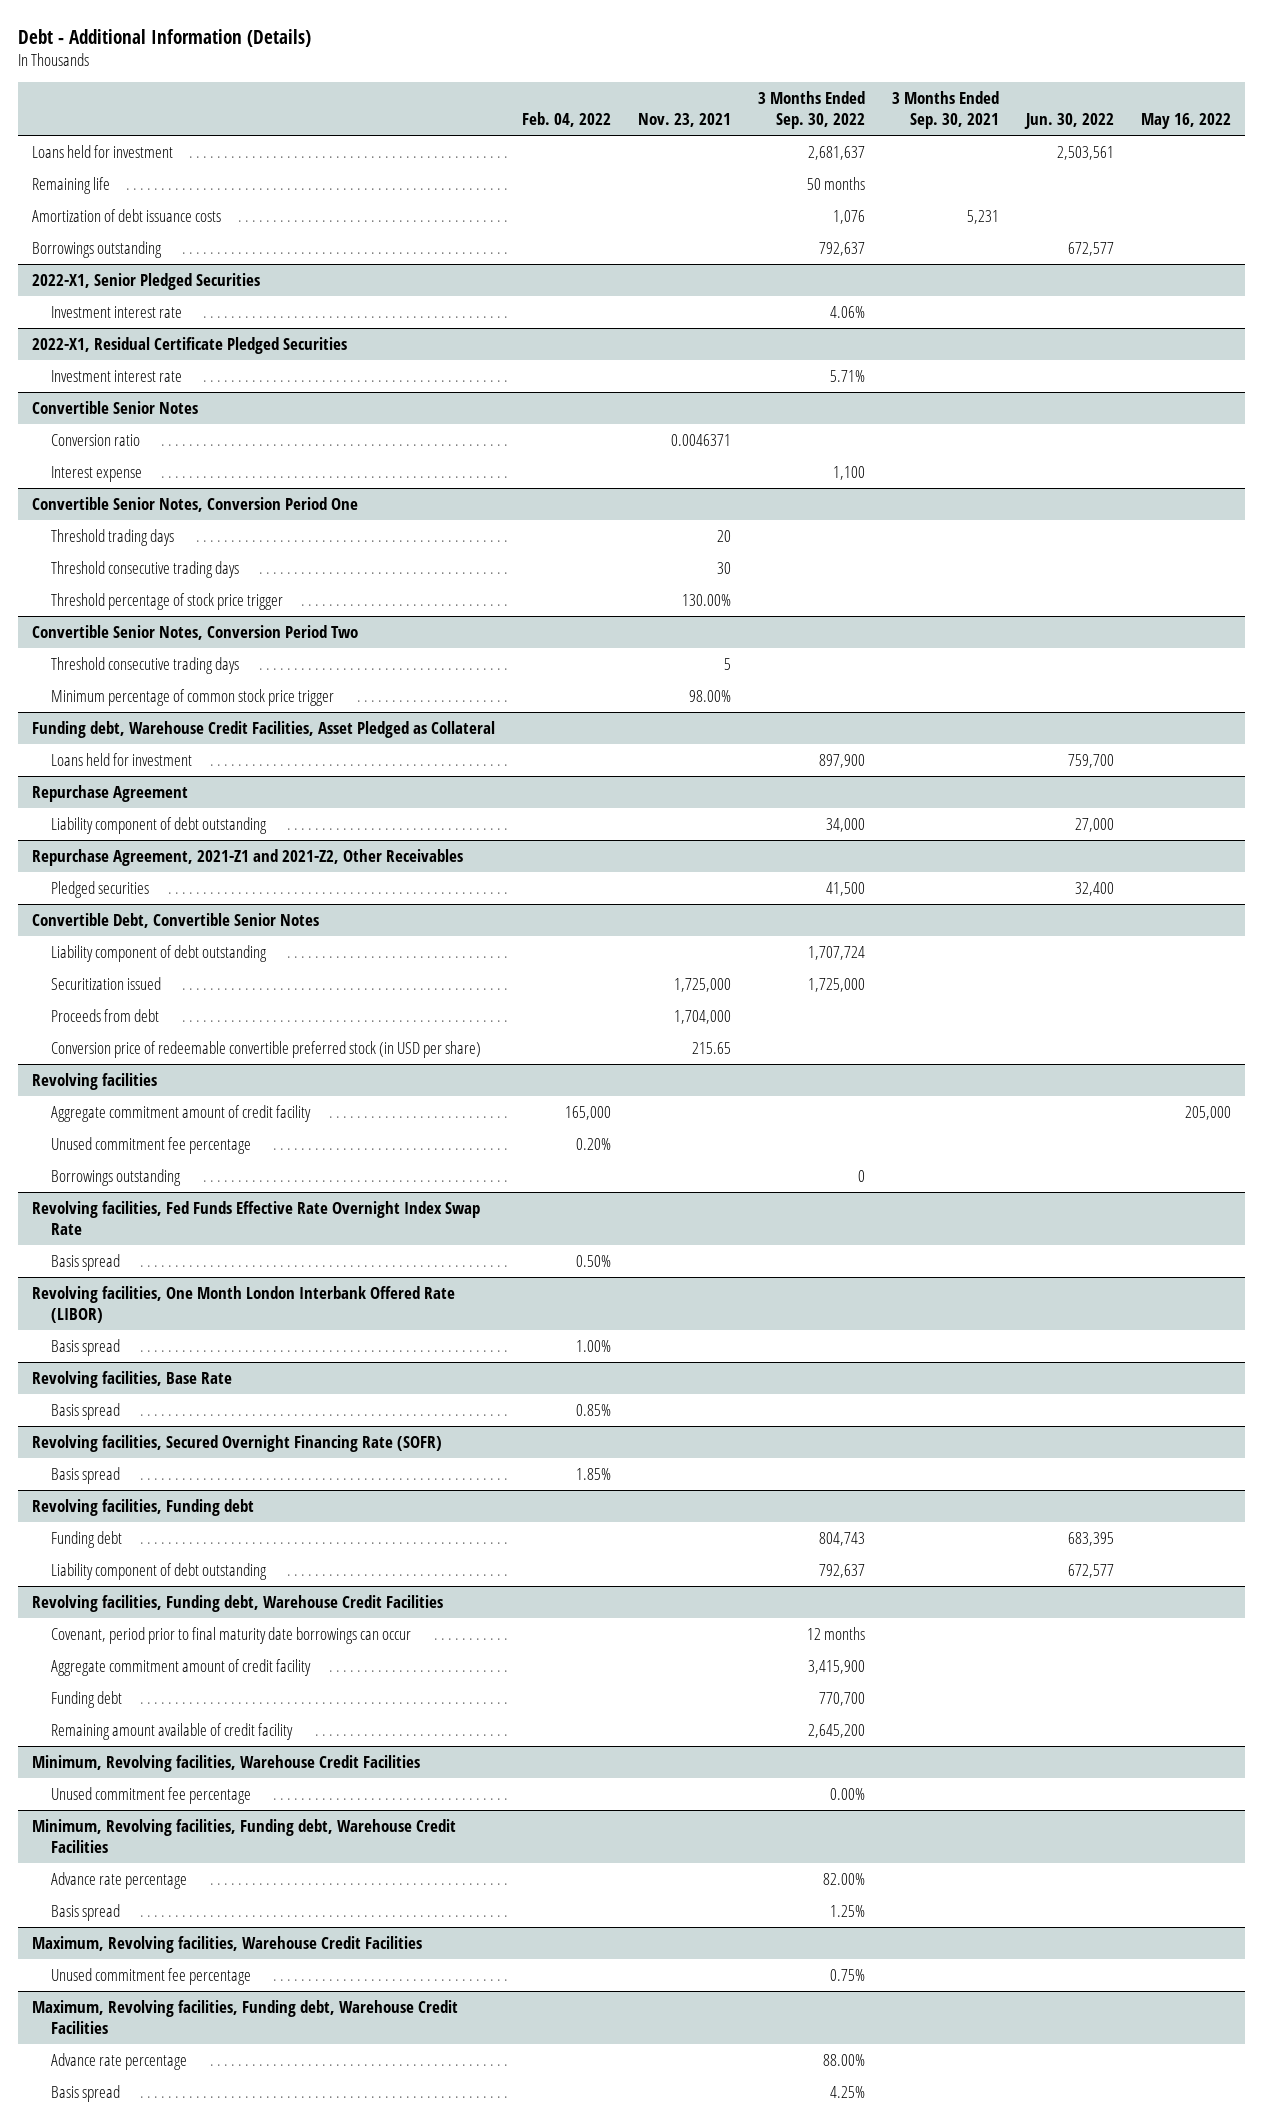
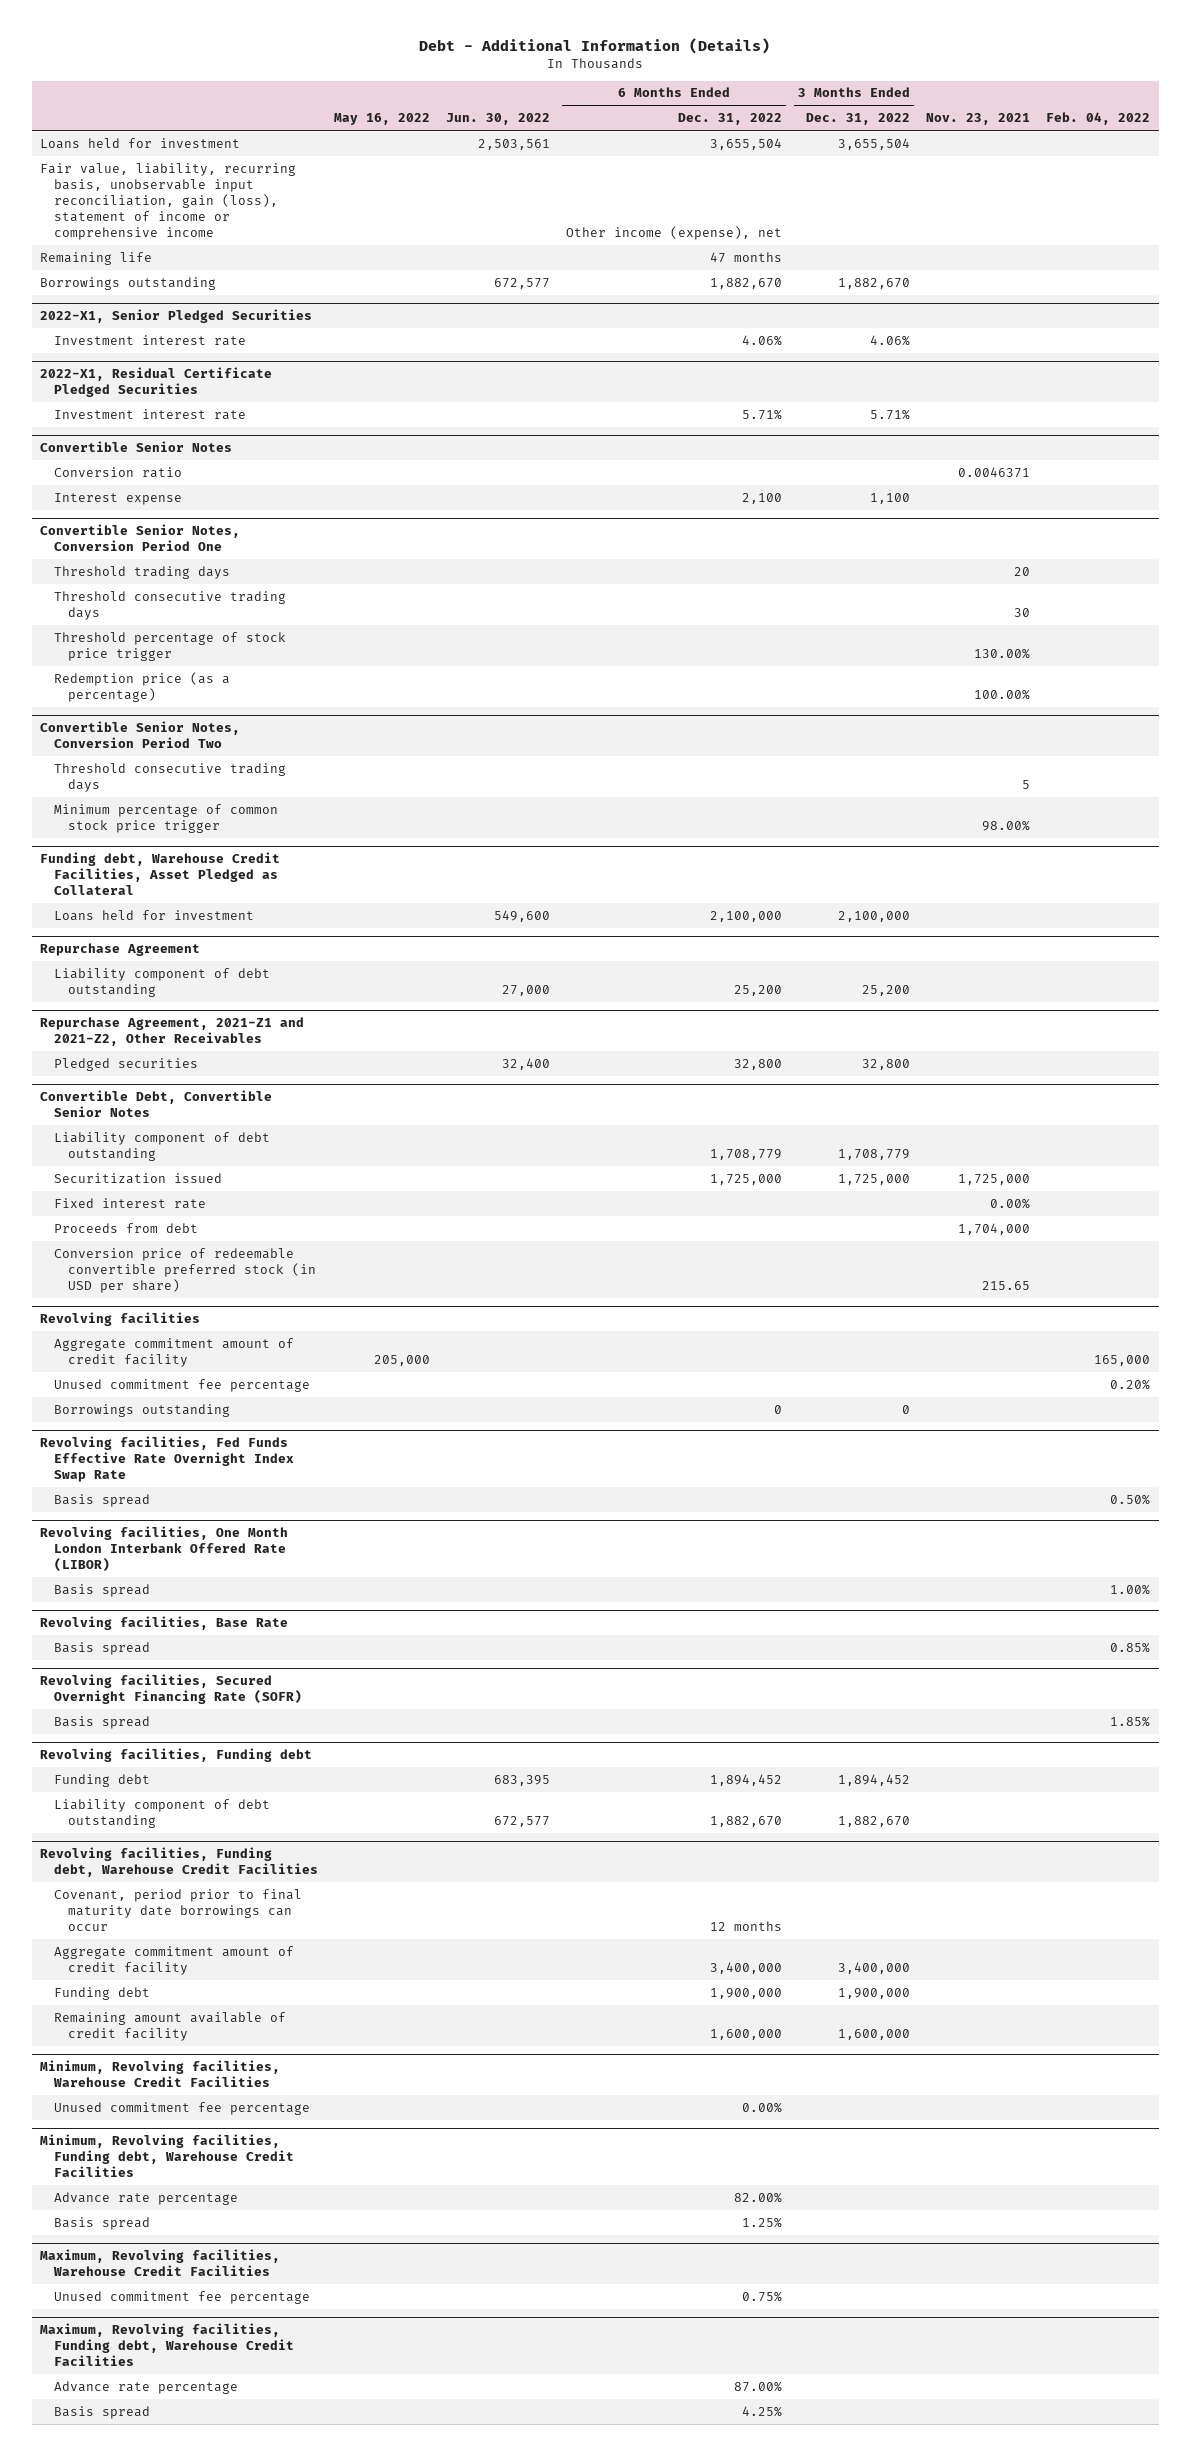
- | Feb. 04, 2022 | Nov. 23, 2021 | 3 Months Ended Sep. 30, 2022 | 3 Months Ended Sep. 30, 2021 | Jun. 30, 2022 | May 16, 2022
+ | May 16, 2022 | Jun. 30, 2022 | 6 Months Ended Dec. 31, 2022 | 3 Months Ended Dec. 31, 2022 | Nov. 23, 2021 | Feb. 04, 2022
+ Fair value, liability, recurring basis, unobservable input reconciliation, gain (loss), statement of income or comprehensive income | | | Other income (expense), net | | |
- Amortization of debt issuance costs | | | 1,076 | 5,231 | |
@ Convertible Senior Notes, Conversion Period One
+ Redemption price (as a percentage) | | | | | 100.00% |
@ Funding debt, Warehouse Credit Facilities, Asset Pledged as Collateral
- Loans held for investment | | | 897,900 | | 759,700 |
+ Loans held for investment | | 549,600 | 2,100,000 | 2,100,000 | |
@ Convertible Debt, Convertible Senior Notes
+ Fixed interest rate | | | | | 0.00% |

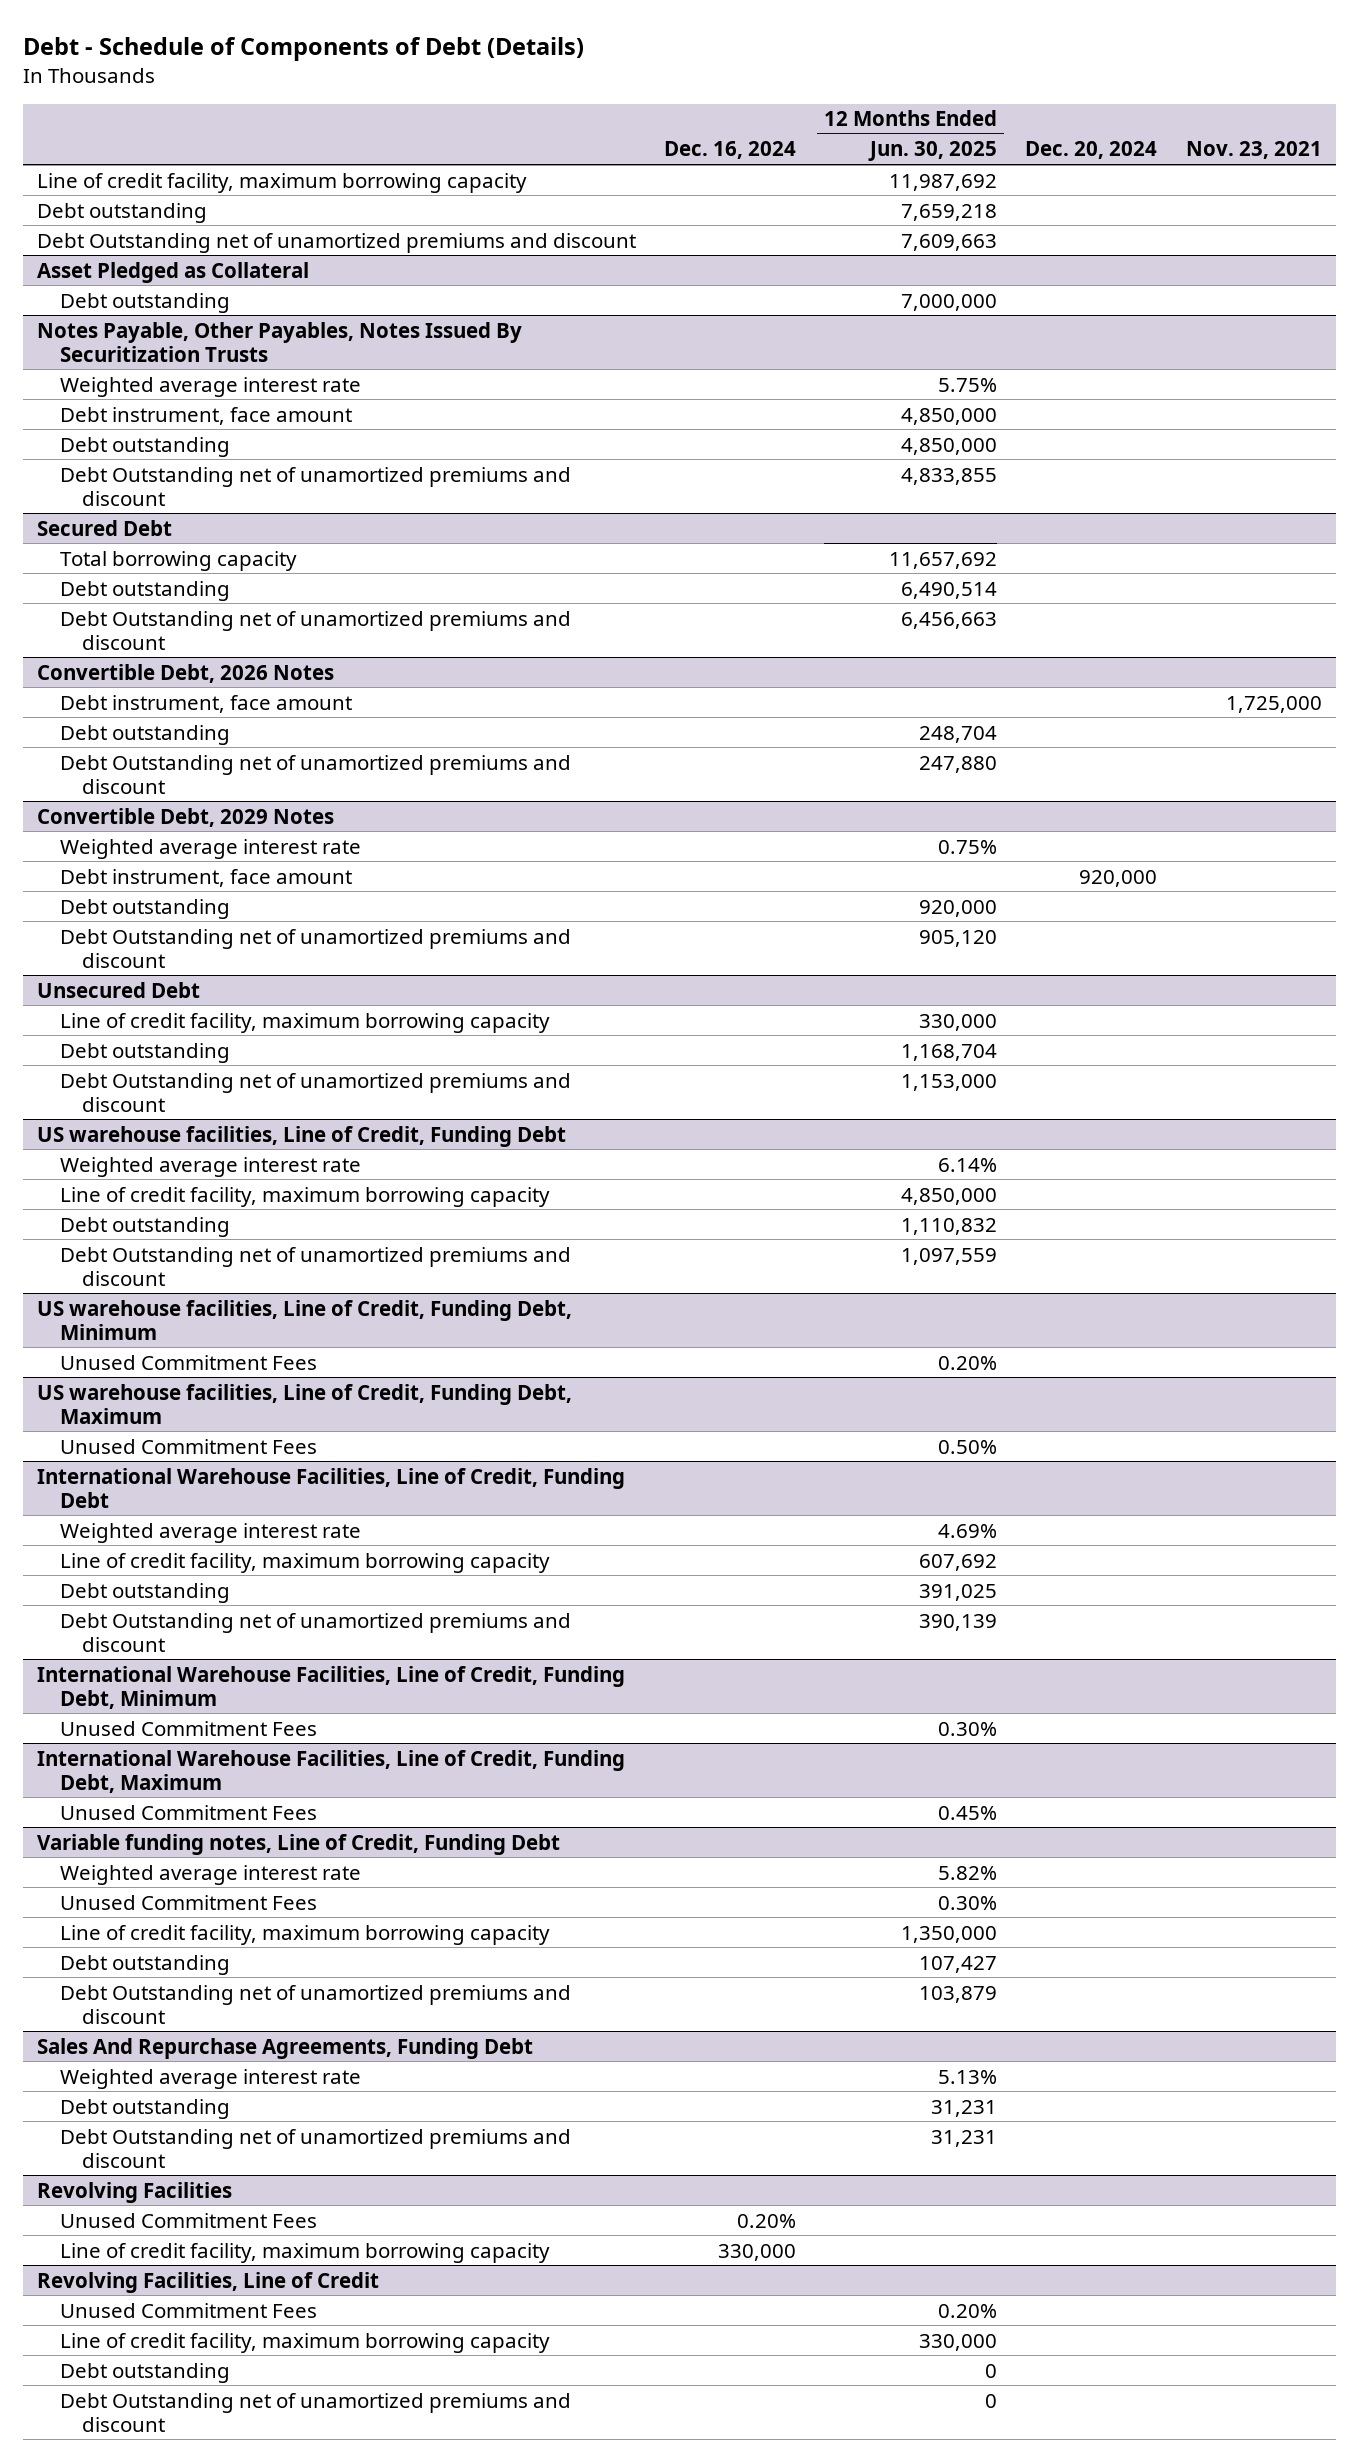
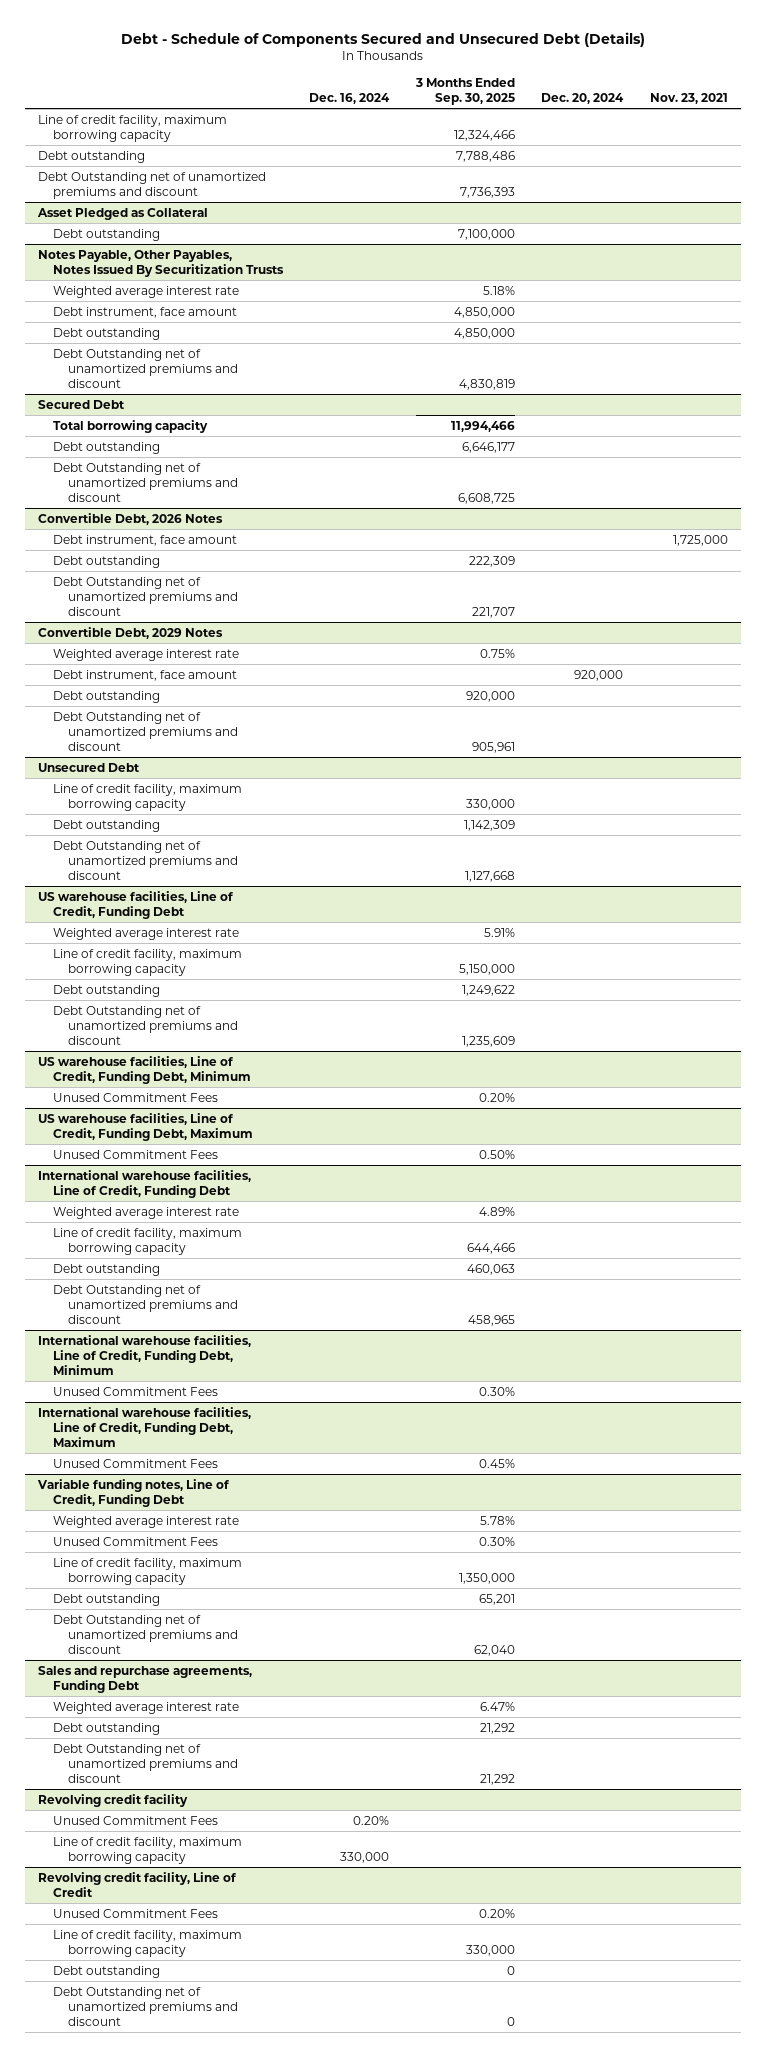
- Debt - Schedule of Components of Debt (Details)
+ Debt - Schedule of Components Secured and Unsecured Debt (Details)
- | Dec. 16, 2024 | 12 Months Ended Jun. 30, 2025 | Dec. 20, 2024 | Nov. 23, 2021
+ | Dec. 16, 2024 | 3 Months Ended Sep. 30, 2025 | Dec. 20, 2024 | Nov. 23, 2021
- International Warehouse Facilities, Line of Credit, Funding Debt
+ International warehouse facilities, Line of Credit, Funding Debt
- International Warehouse Facilities, Line of Credit, Funding Debt, Minimum
+ International warehouse facilities, Line of Credit, Funding Debt, Minimum
- International Warehouse Facilities, Line of Credit, Funding Debt, Maximum
+ International warehouse facilities, Line of Credit, Funding Debt, Maximum
- Sales And Repurchase Agreements, Funding Debt
+ Sales and repurchase agreements, Funding Debt
- Revolving Facilities
+ Revolving credit facility
- Revolving Facilities, Line of Credit
+ Revolving credit facility, Line of Credit

